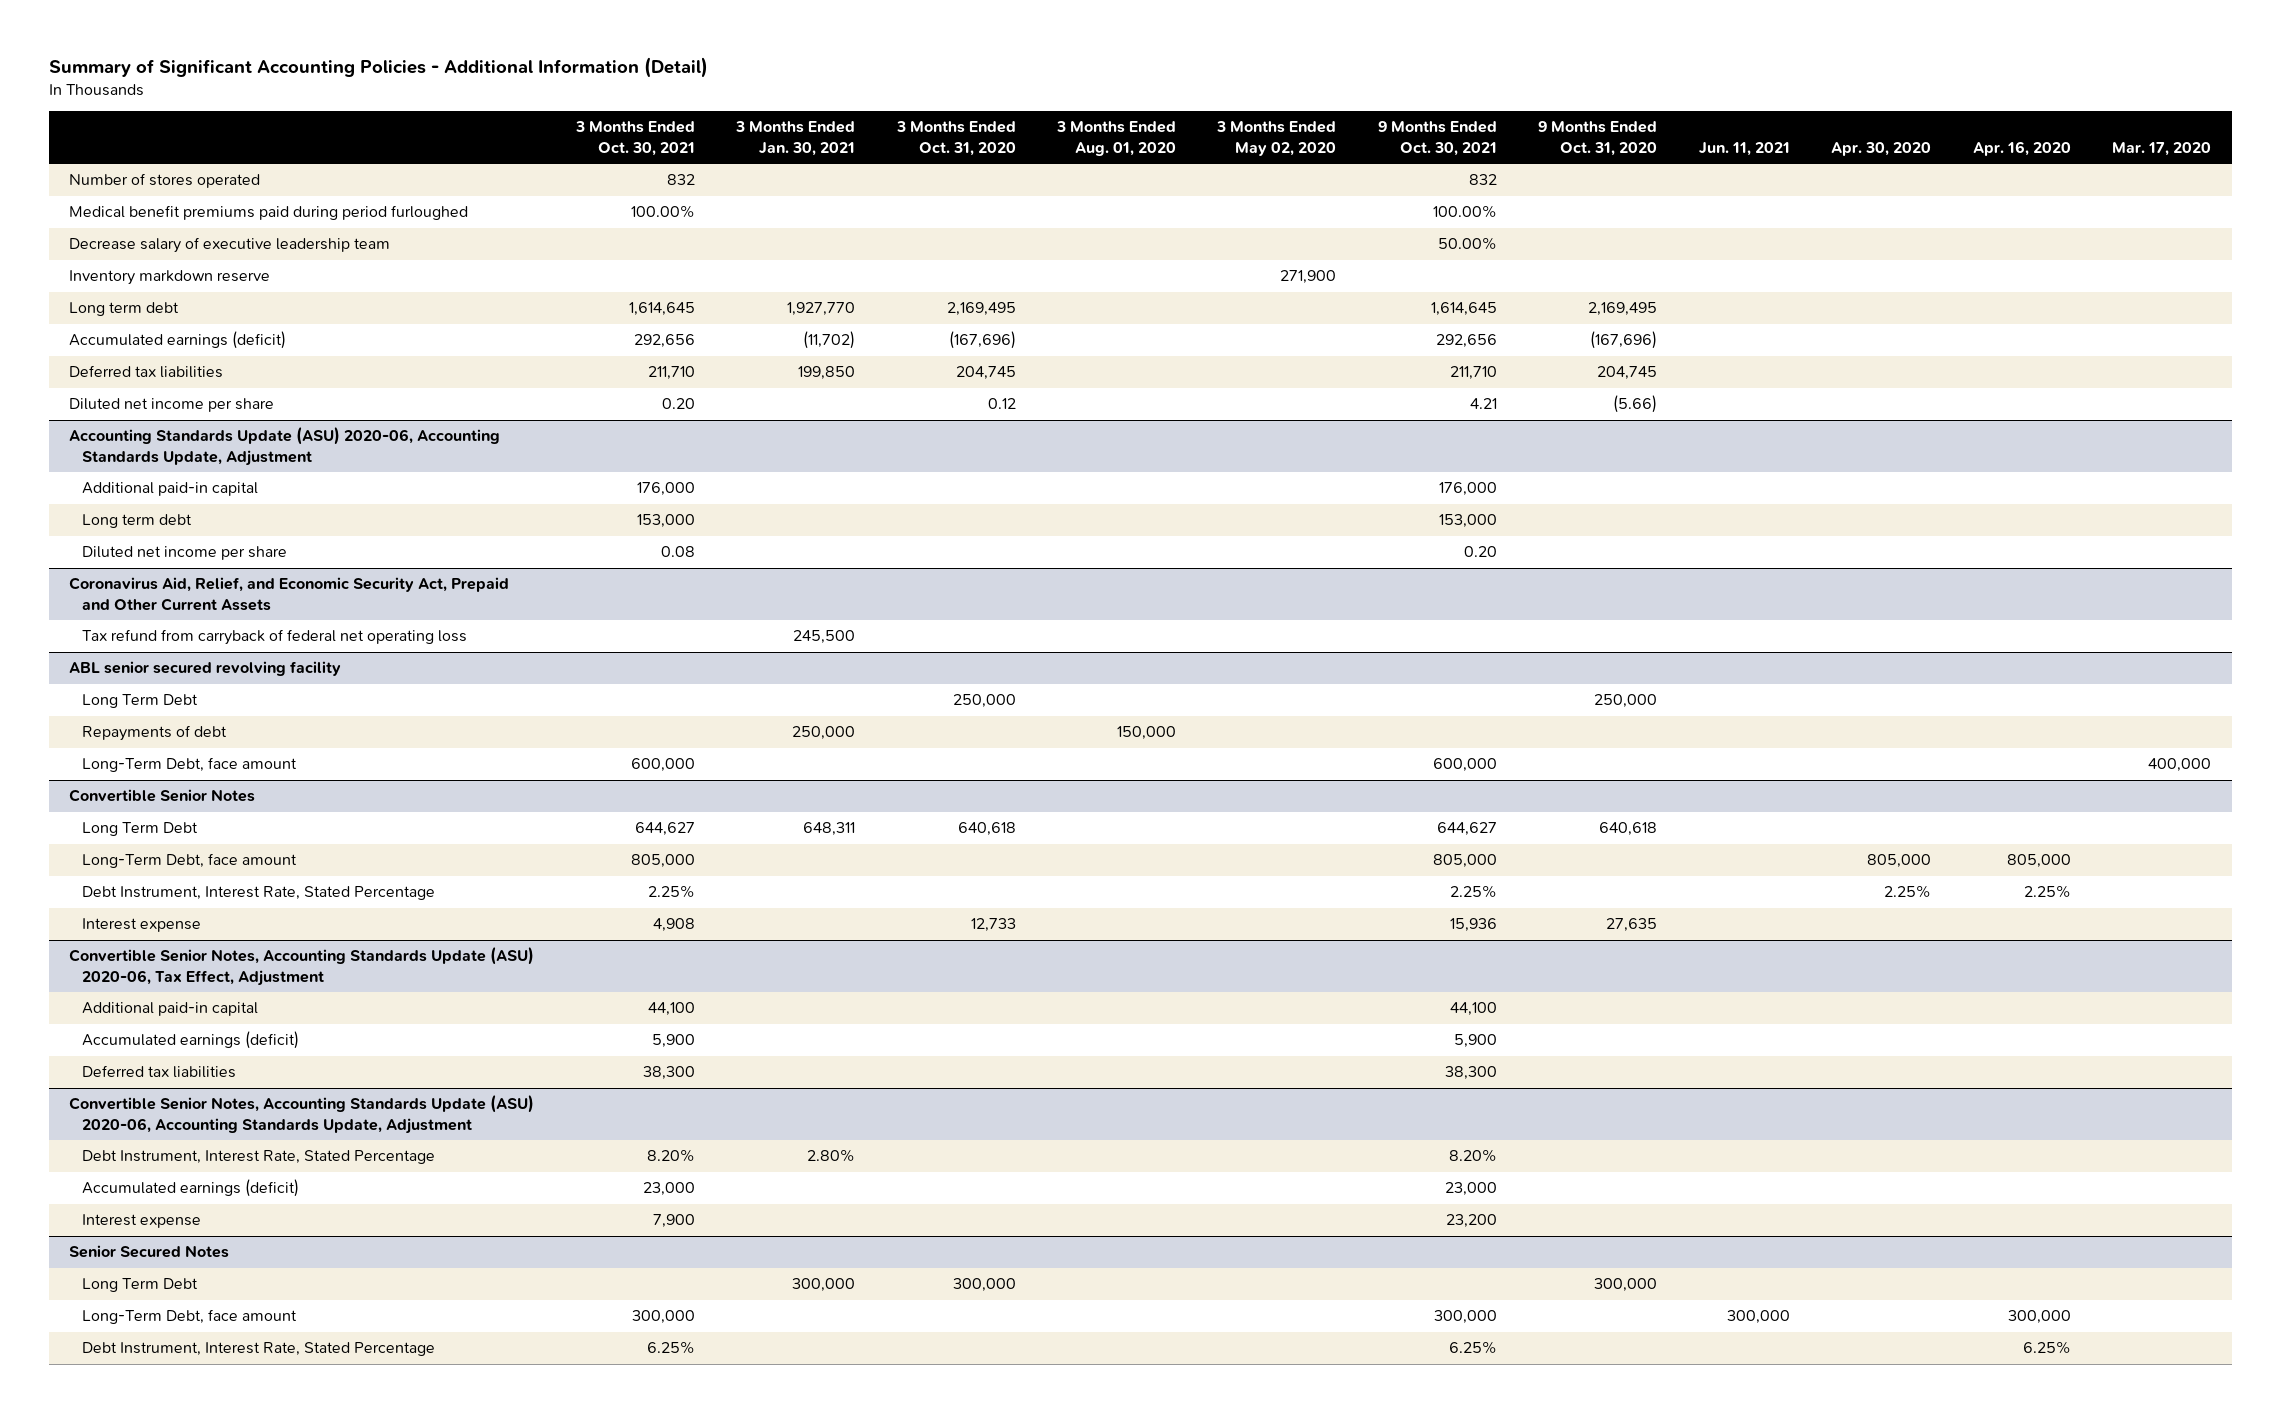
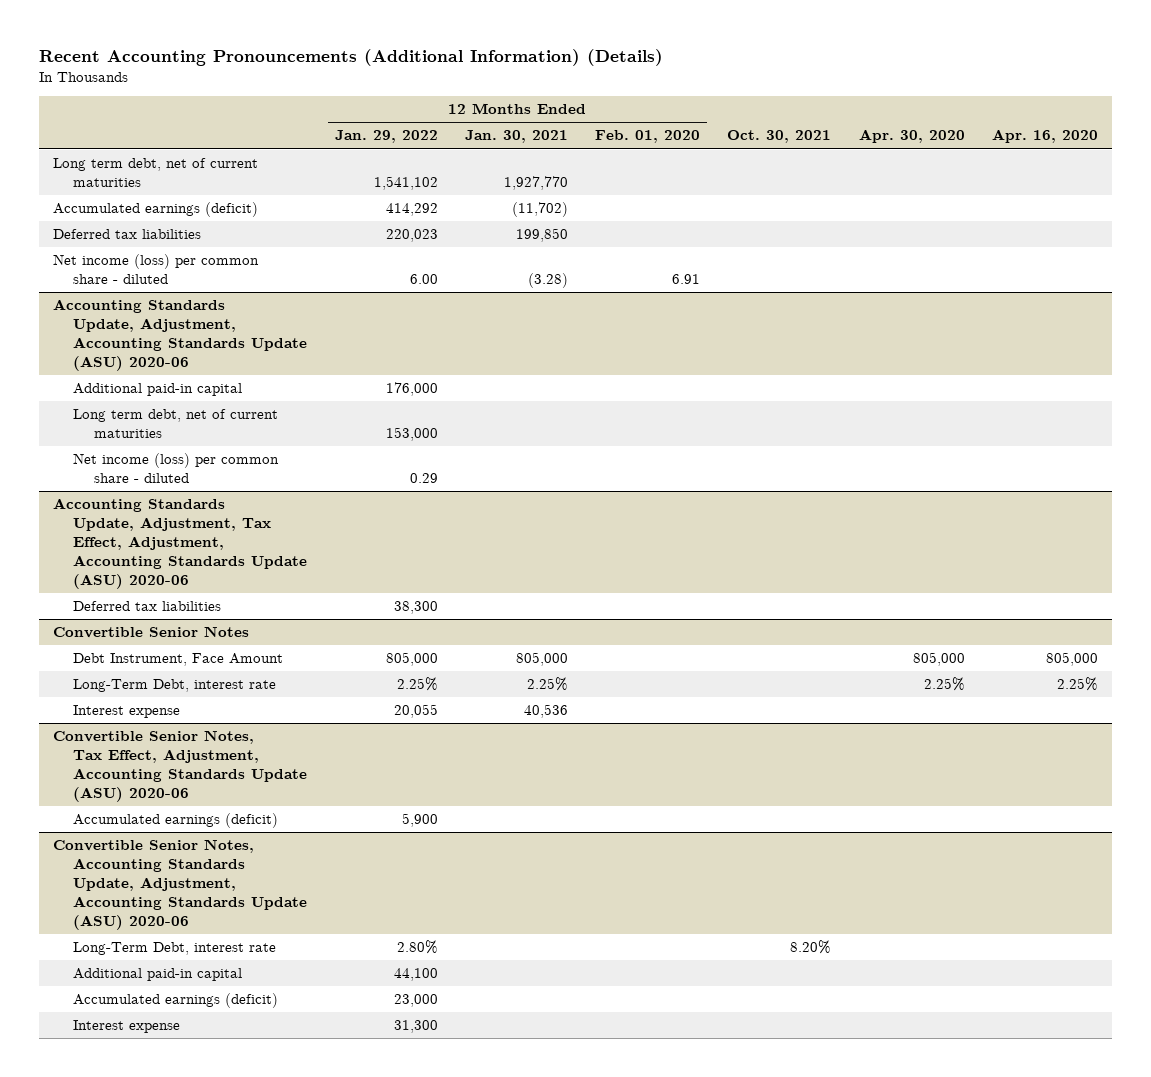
- Summary of Significant Accounting Policies - Additional Information (Detail)
+ Recent Accounting Pronouncements (Additional Information) (Details)
- | 3 Months Ended Oct. 30, 2021 | 3 Months Ended Jan. 30, 2021 | 3 Months Ended Oct. 31, 2020 | 3 Months Ended Aug. 01, 2020 | 3 Months Ended May 02, 2020 | 9 Months Ended Oct. 30, 2021 | 9 Months Ended Oct. 31, 2020 | Jun. 11, 2021 | Apr. 30, 2020 | Apr. 16, 2020 | Mar. 17, 2020
+ | 12 Months Ended Jan. 29, 2022 | 12 Months Ended Jan. 30, 2021 | 12 Months Ended Feb. 01, 2020 | Oct. 30, 2021 | Apr. 30, 2020 | Apr. 16, 2020
- Number of stores operated | 832 | | | | | 832 | | | | |
- Medical benefit premiums paid during period furloughed | 100.00% | | | | | 100.00% | | | | |
- Decrease salary of executive leadership team | | | | | | 50.00% | | | | |
- Inventory markdown reserve | | | | | 271,900 | | | | | |
- Long term debt | 1,614,645 | 1,927,770 | 2,169,495 | | | 1,614,645 | 2,169,495 | | | |
+ Long term debt, net of current maturities | 1,541,102 | 1,927,770 | | | |
- Diluted net income per share | 0.20 | | 0.12 | | | 4.21 | (5.66) | | | |
- Accounting Standards Update (ASU) 2020-06, Accounting Standards Update, Adjustment
+ Net income (loss) per common share - diluted | 6.00 | (3.28) | 6.91 | | |
+ Accounting Standards Update, Adjustment, Accounting Standards Update (ASU) 2020-06
- Long term debt | 153,000 | | | | | 153,000 | | | | |
- Diluted net income per share | 0.08 | | | | | 0.20 | | | | |
- Coronavirus Aid, Relief, and Economic Security Act, Prepaid and Other Current Assets
- Tax refund from carryback of federal net operating loss | | 245,500 | | | | | | | | |
- ABL senior secured revolving facility
- Long Term Debt | | | 250,000 | | | | 250,000 | | | |
- Repayments of debt | | 250,000 | | 150,000 | | | | | | |
- Long-Term Debt, face amount | 600,000 | | | | | 600,000 | | | | | 400,000
+ Long term debt, net of current maturities | 153,000 | | | | |
+ Net income (loss) per common share - diluted | 0.29 | | | | |
+ Accounting Standards Update, Adjustment, Tax Effect, Adjustment, Accounting Standards Update (ASU) 2020-06
+ Deferred tax liabilities | 38,300 | | | | |
@ Convertible Senior Notes
- Long Term Debt | 644,627 | 648,311 | 640,618 | | | 644,627 | 640,618 | | | |
- Long-Term Debt, face amount | 805,000 | | | | | 805,000 | | | 805,000 | 805,000 |
- Debt Instrument, Interest Rate, Stated Percentage | 2.25% | | | | | 2.25% | | | 2.25% | 2.25% |
+ Debt Instrument, Face Amount | 805,000 | 805,000 | | | 805,000 | 805,000
+ Long-Term Debt, interest rate | 2.25% | 2.25% | | | 2.25% | 2.25%
- Convertible Senior Notes, Accounting Standards Update (ASU) 2020-06, Tax Effect, Adjustment
- Additional paid-in capital | 44,100 | | | | | 44,100 | | | | |
+ Convertible Senior Notes, Tax Effect, Adjustment, Accounting Standards Update (ASU) 2020-06
- Deferred tax liabilities | 38,300 | | | | | 38,300 | | | | |
- Convertible Senior Notes, Accounting Standards Update (ASU) 2020-06, Accounting Standards Update, Adjustment
- Debt Instrument, Interest Rate, Stated Percentage | 8.20% | 2.80% | | | | 8.20% | | | | |
+ Convertible Senior Notes, Accounting Standards Update, Adjustment, Accounting Standards Update (ASU) 2020-06
+ Long-Term Debt, interest rate | 2.80% | | | 8.20% | |
+ Additional paid-in capital | 44,100 | | | | |
- Senior Secured Notes
- Long Term Debt | | 300,000 | 300,000 | | | | 300,000 | | | |
- Long-Term Debt, face amount | 300,000 | | | | | 300,000 | | 300,000 | | 300,000 |
- Debt Instrument, Interest Rate, Stated Percentage | 6.25% | | | | | 6.25% | | | | 6.25% |

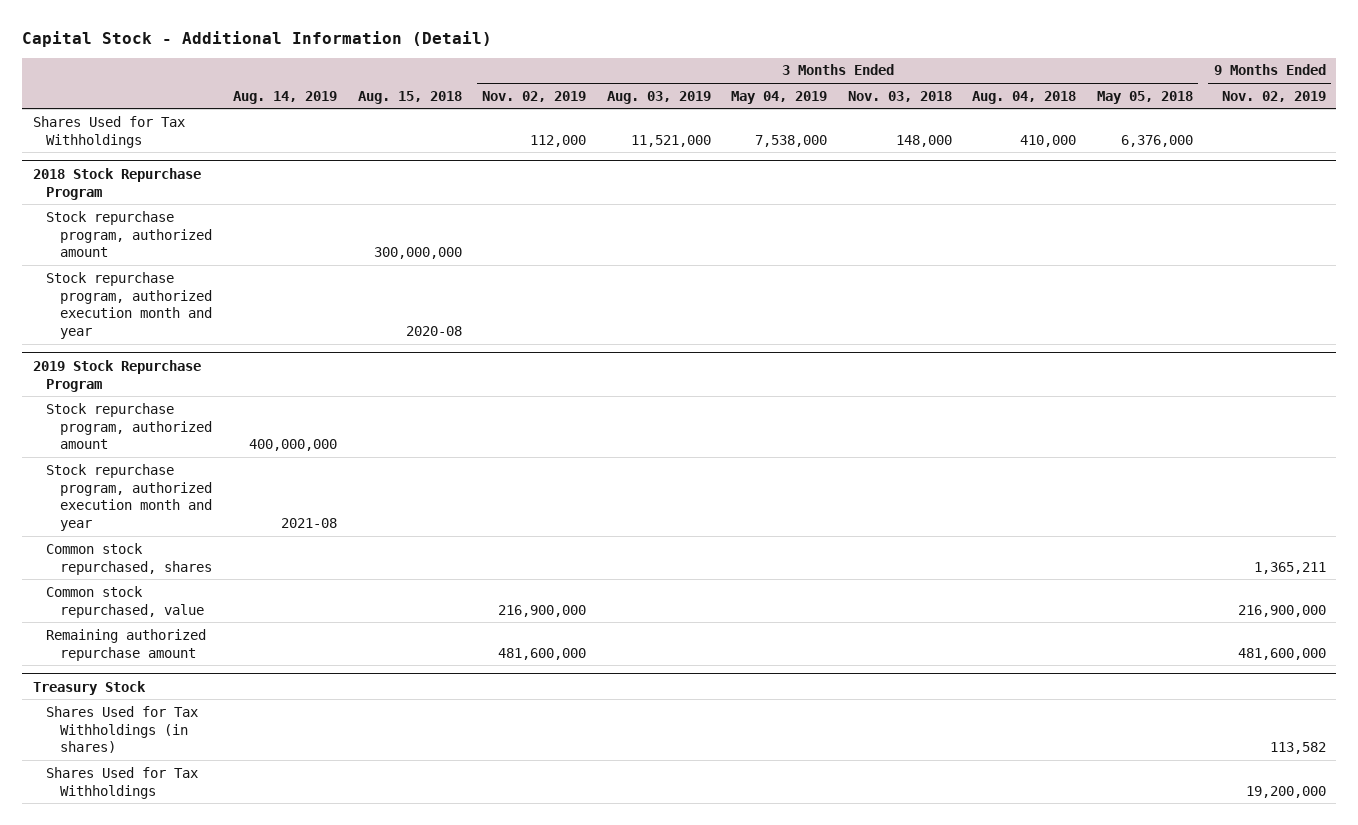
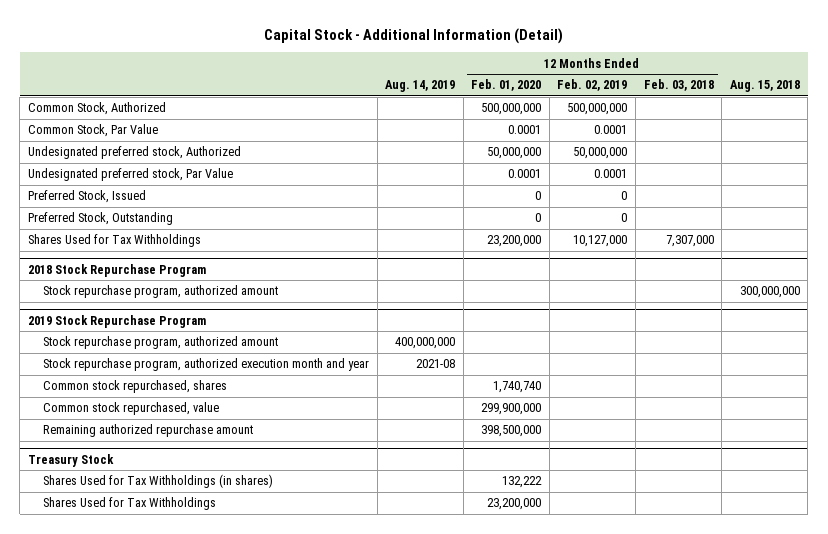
- | Aug. 14, 2019 | Aug. 15, 2018 | 3 Months Ended Nov. 02, 2019 | 3 Months Ended Aug. 03, 2019 | 3 Months Ended May 04, 2019 | 3 Months Ended Nov. 03, 2018 | 3 Months Ended Aug. 04, 2018 | 3 Months Ended May 05, 2018 | 9 Months Ended Nov. 02, 2019
+ | Aug. 14, 2019 | 12 Months Ended Feb. 01, 2020 | 12 Months Ended Feb. 02, 2019 | 12 Months Ended Feb. 03, 2018 | Aug. 15, 2018
+ Common Stock, Authorized | | 500,000,000 | 500,000,000 | |
+ Common Stock, Par Value | | 0.0001 | 0.0001 | |
+ Undesignated preferred stock, Authorized | | 50,000,000 | 50,000,000 | |
+ Undesignated preferred stock, Par Value | | 0.0001 | 0.0001 | |
+ Preferred Stock, Issued | | 0 | 0 | |
+ Preferred Stock, Outstanding | | 0 | 0 | |
@ 2018 Stock Repurchase Program
- Stock repurchase program, authorized execution month and year | | 2020-08 | | | | | | |

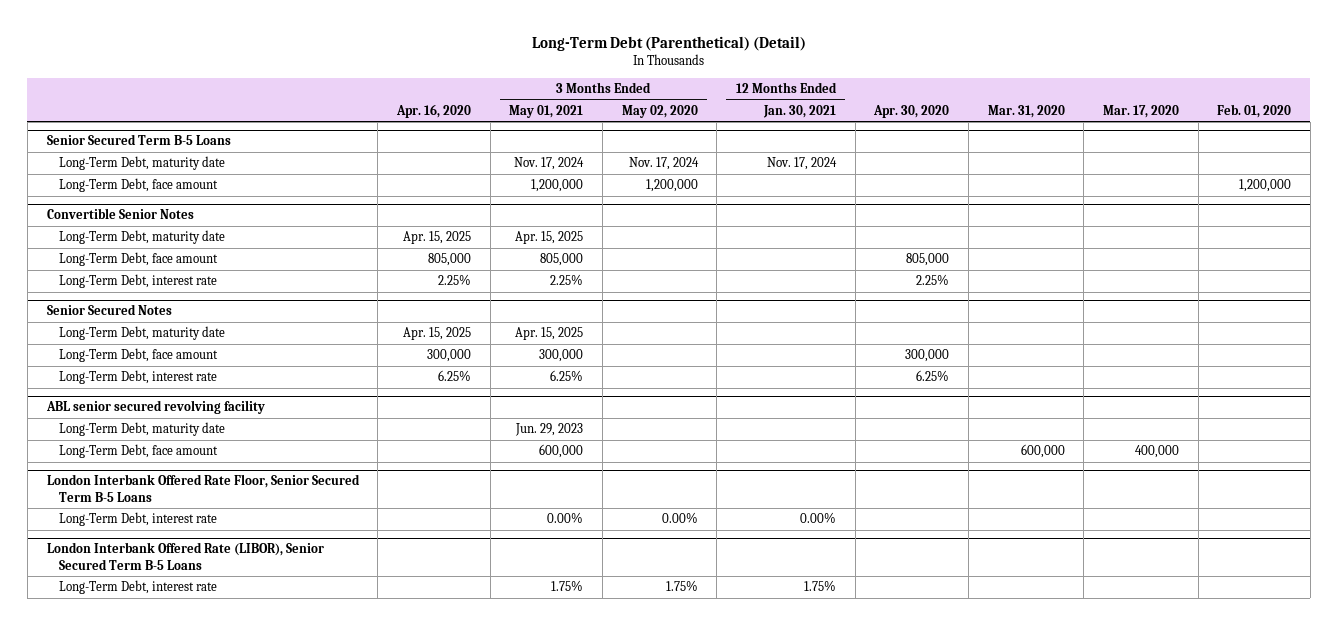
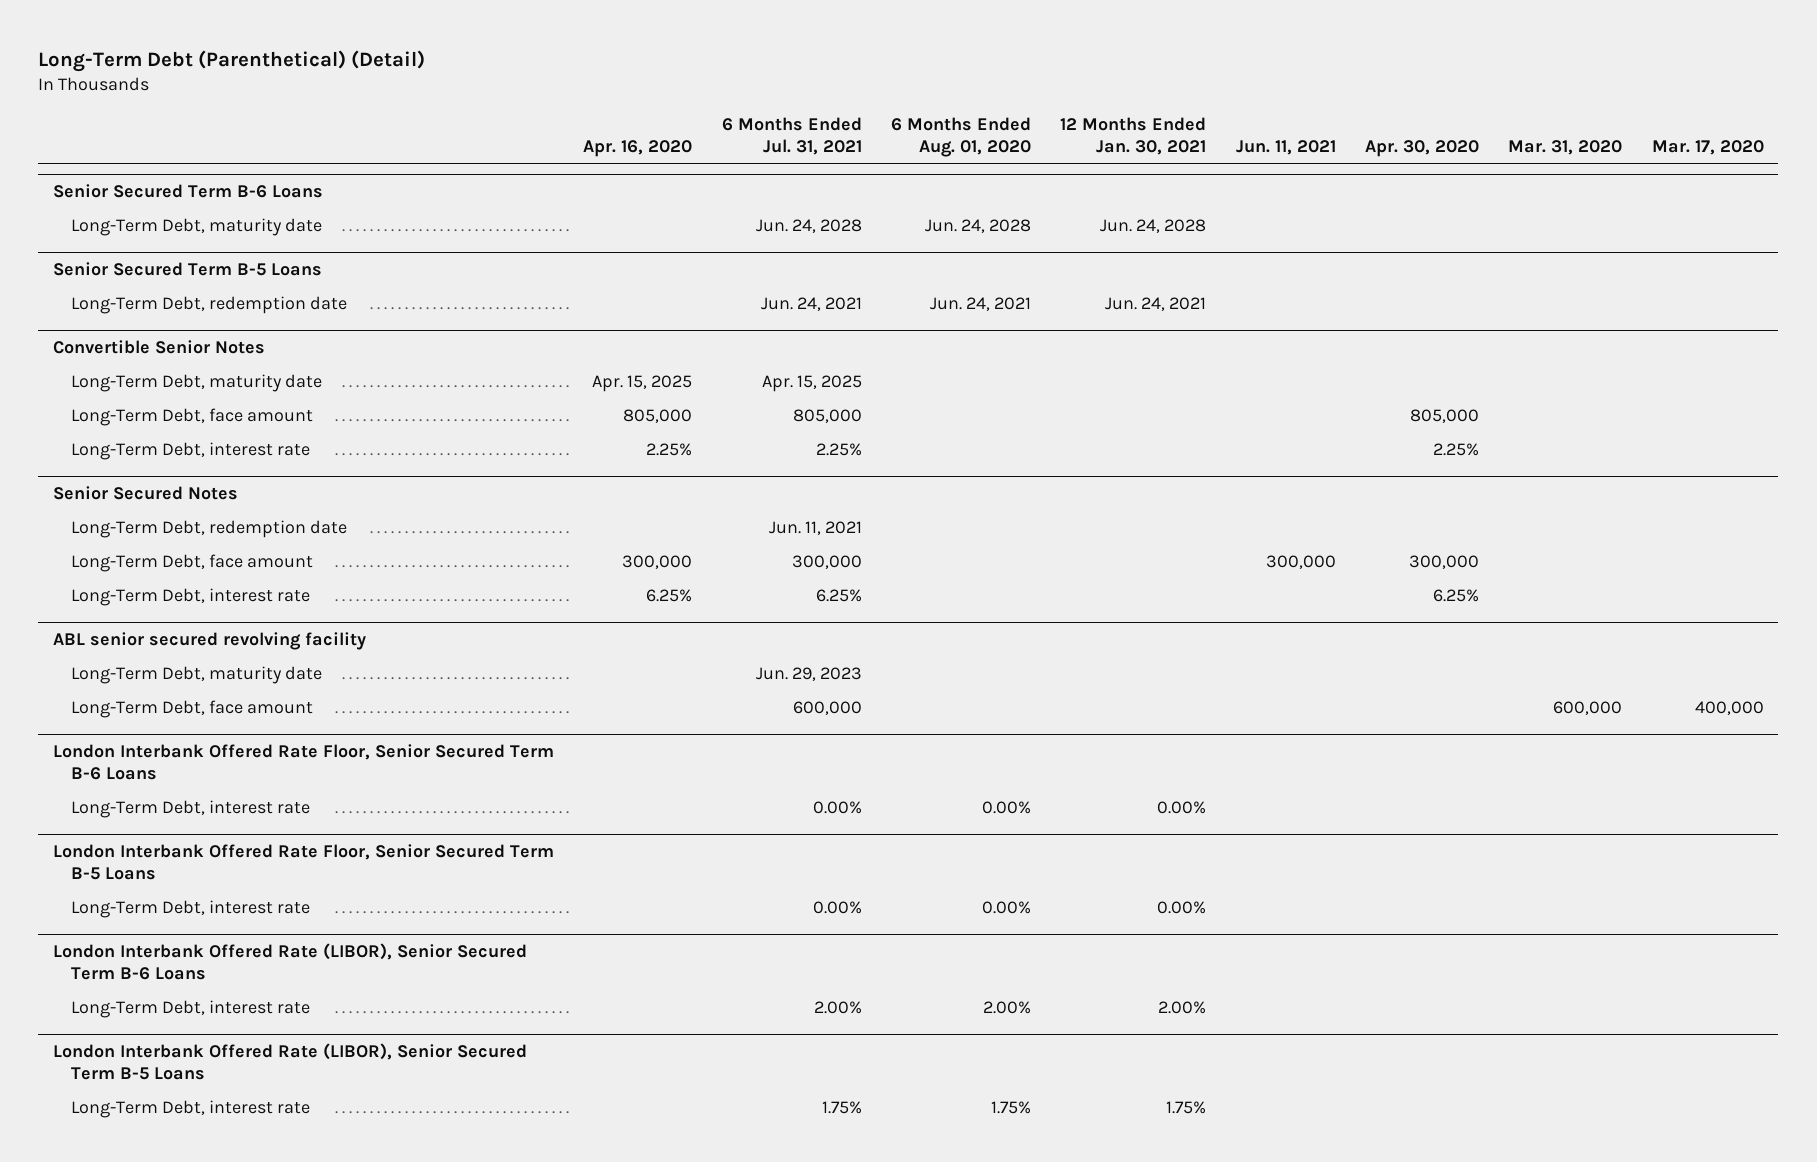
- | Apr. 16, 2020 | 3 Months Ended May 01, 2021 | 3 Months Ended May 02, 2020 | 12 Months Ended Jan. 30, 2021 | Apr. 30, 2020 | Mar. 31, 2020 | Mar. 17, 2020 | Feb. 01, 2020
+ | Apr. 16, 2020 | 6 Months Ended Jul. 31, 2021 | 6 Months Ended Aug. 01, 2020 | 12 Months Ended Jan. 30, 2021 | Jun. 11, 2021 | Apr. 30, 2020 | Mar. 31, 2020 | Mar. 17, 2020
+ Senior Secured Term B-6 Loans
+ Long-Term Debt, maturity date | | Jun. 24, 2028 | Jun. 24, 2028 | Jun. 24, 2028 | | | |
@ Senior Secured Term B-5 Loans
- Long-Term Debt, maturity date | | Nov. 17, 2024 | Nov. 17, 2024 | Nov. 17, 2024 | | | |
- Long-Term Debt, face amount | | 1,200,000 | 1,200,000 | | | | | 1,200,000
+ Long-Term Debt, redemption date | | Jun. 24, 2021 | Jun. 24, 2021 | Jun. 24, 2021 | | | |
@ Senior Secured Notes
- Long-Term Debt, maturity date | Apr. 15, 2025 | Apr. 15, 2025 | | | | | |
+ Long-Term Debt, redemption date | | Jun. 11, 2021 | | | | | |
+ London Interbank Offered Rate Floor, Senior Secured Term B-6 Loans
+ Long-Term Debt, interest rate | | 0.00% | 0.00% | 0.00% | | | |
+ London Interbank Offered Rate (LIBOR), Senior Secured Term B-6 Loans
+ Long-Term Debt, interest rate | | 2.00% | 2.00% | 2.00% | | | |

